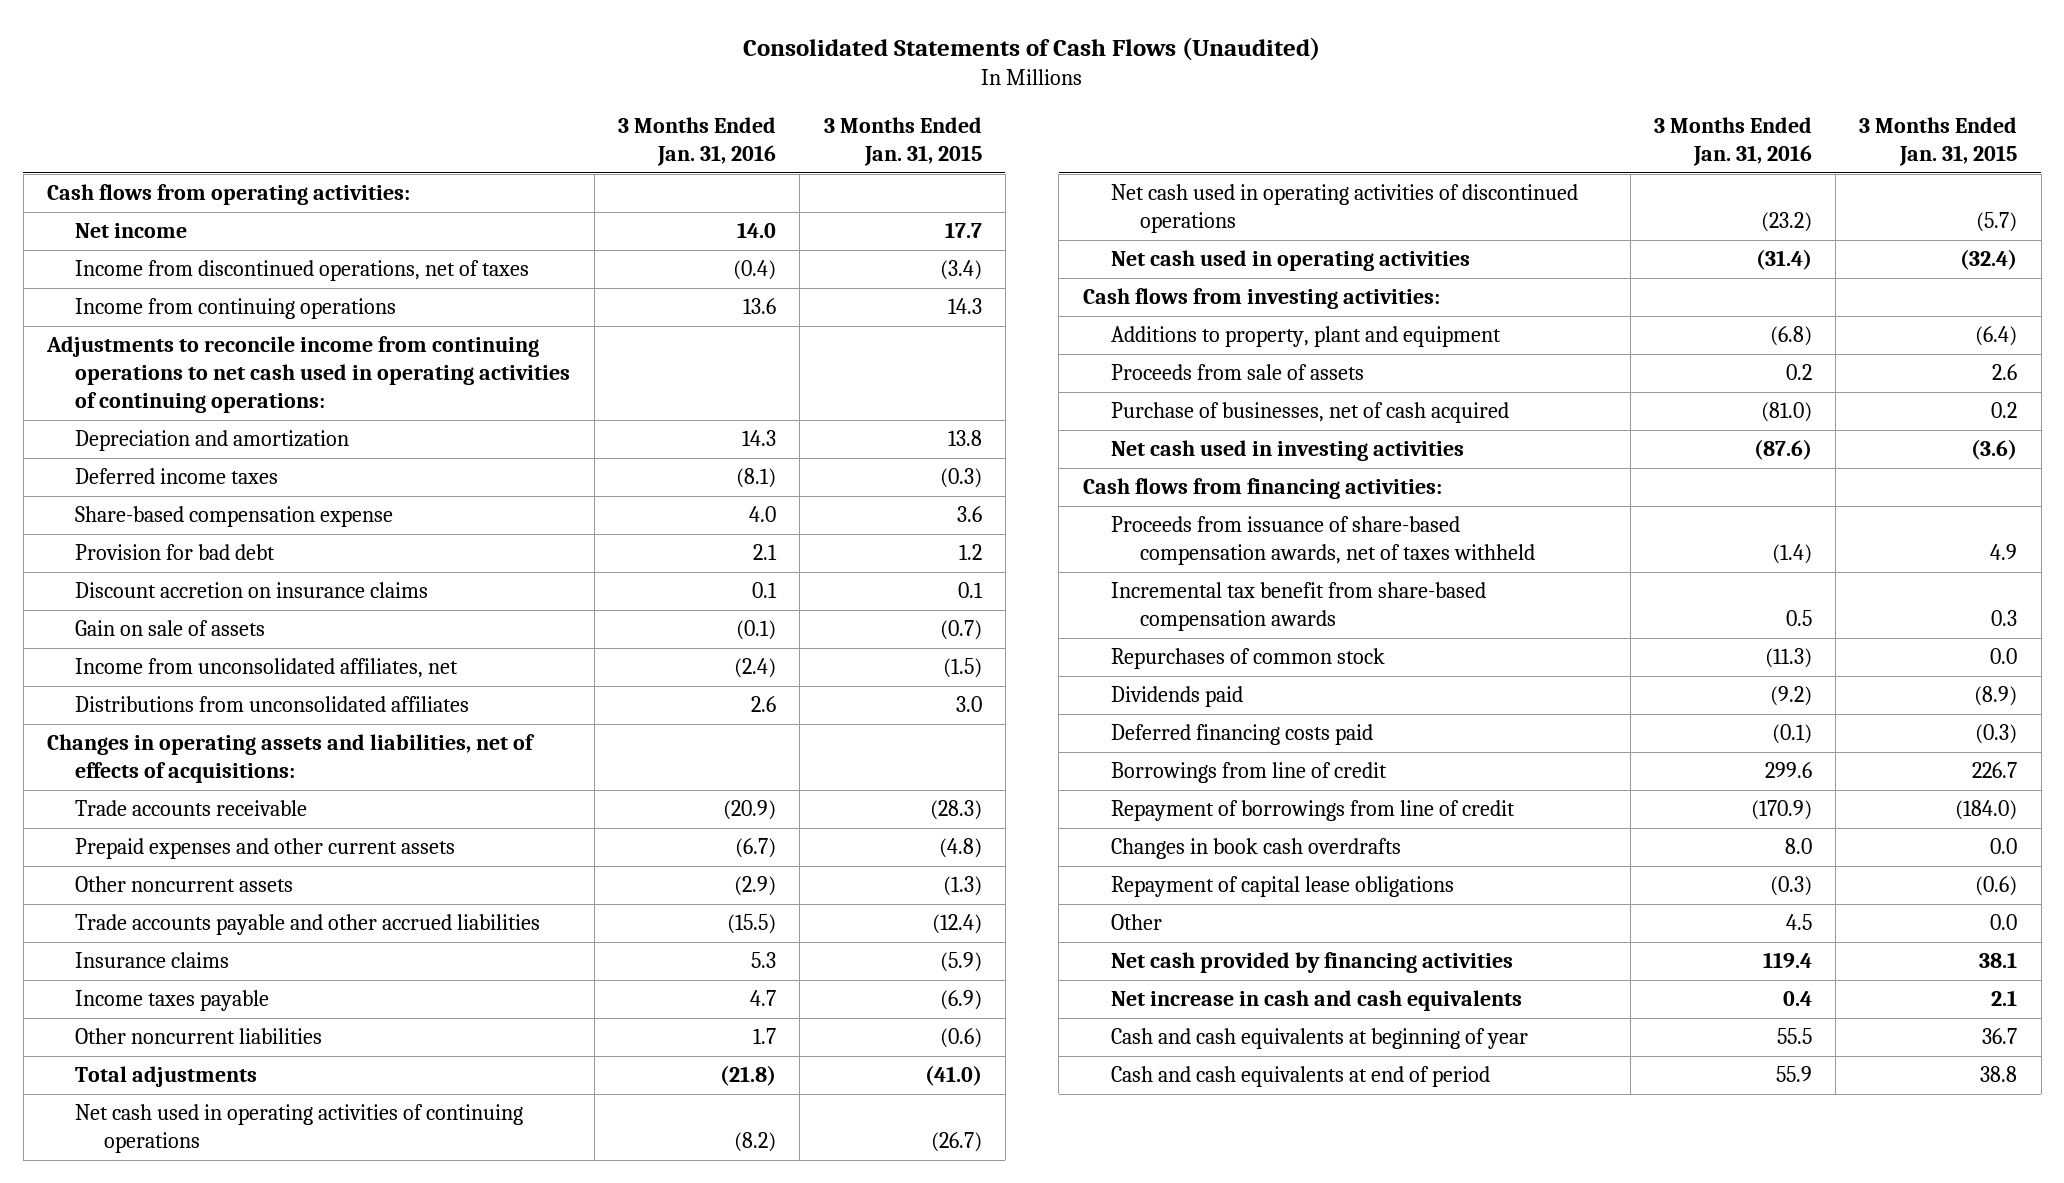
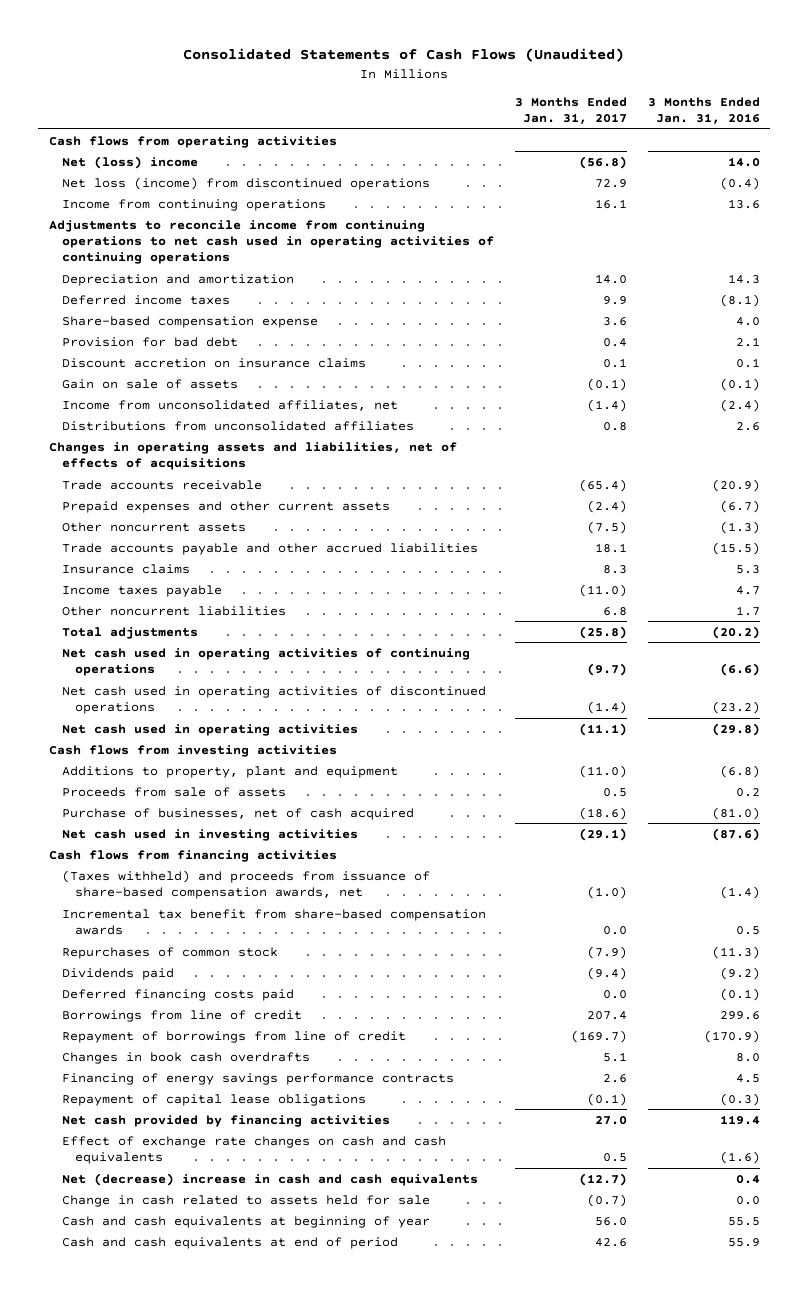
- | 3 Months Ended Jan. 31, 2016 | 3 Months Ended Jan. 31, 2015
+ | 3 Months Ended Jan. 31, 2017 | 3 Months Ended Jan. 31, 2016
- Cash flows from operating activities:
- Net income | 14.0 | 17.7
- Income from discontinued operations, net of taxes | (0.4) | (3.4)
+ Cash flows from operating activities
+ Net (loss) income | (56.8) | 14.0
+ Net loss (income) from discontinued operations | 72.9 | (0.4)
- Adjustments to reconcile income from continuing operations to net cash used in operating activities of continuing operations:
+ Adjustments to reconcile income from continuing operations to net cash used in operating activities of continuing operations
- Changes in operating assets and liabilities, net of effects of acquisitions:
+ Changes in operating assets and liabilities, net of effects of acquisitions
- Other noncurrent assets | (2.9) | (1.3)
+ Other noncurrent assets | (7.5) | (1.3)
- Total adjustments | (21.8) | (41.0)
- Net cash used in operating activities of continuing operations | (8.2) | (26.7)
+ Total adjustments | (25.8) | (20.2)
+ Net cash used in operating activities of continuing operations | (9.7) | (6.6)
- Net cash used in operating activities | (31.4) | (32.4)
- Cash flows from investing activities:
+ Net cash used in operating activities | (11.1) | (29.8)
+ Cash flows from investing activities
- Cash flows from financing activities:
- Proceeds from issuance of share-based compensation awards, net of taxes withheld | (1.4) | 4.9
+ Cash flows from financing activities
+ (Taxes withheld) and proceeds from issuance of share-based compensation awards, net | (1.0) | (1.4)
+ Financing of energy savings performance contracts | 2.6 | 4.5
- Other | 4.5 | 0.0
- Net increase in cash and cash equivalents | 0.4 | 2.1
+ Effect of exchange rate changes on cash and cash equivalents | 0.5 | (1.6)
+ Net (decrease) increase in cash and cash equivalents | (12.7) | 0.4
+ Change in cash related to assets held for sale | (0.7) | 0.0

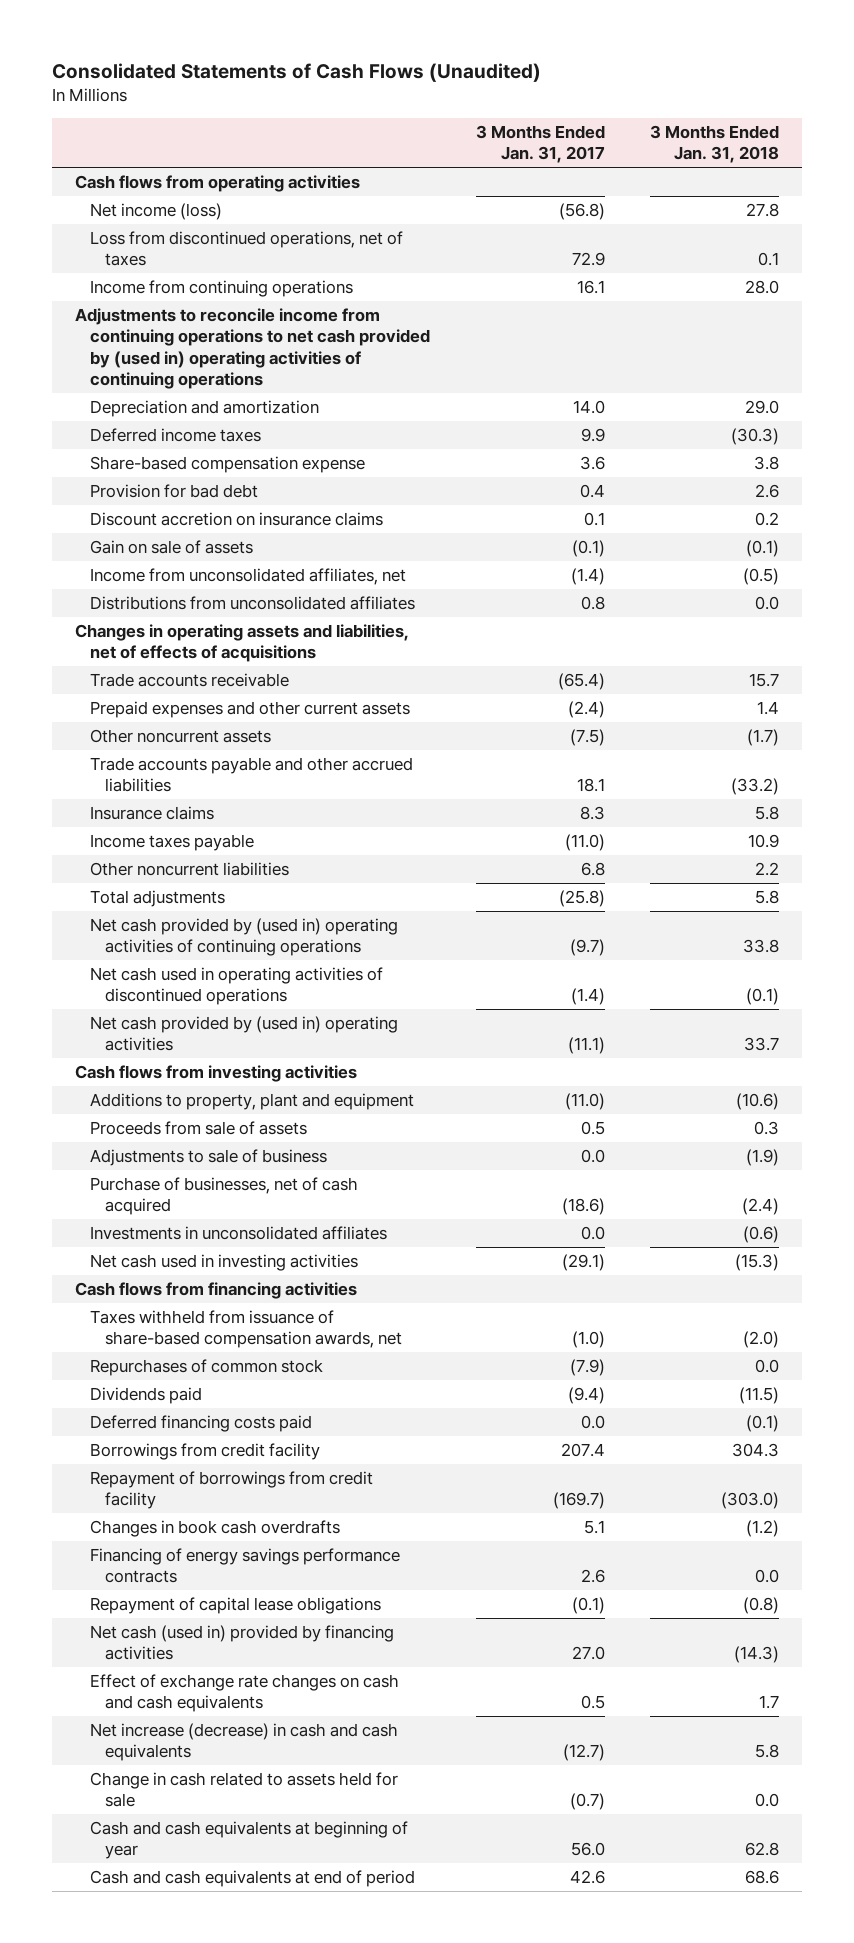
- | 3 Months Ended Jan. 31, 2017 | 3 Months Ended Jan. 31, 2016
+ | 3 Months Ended Jan. 31, 2017 | 3 Months Ended Jan. 31, 2018
- Net (loss) income | (56.8) | 14.0
- Net loss (income) from discontinued operations | 72.9 | (0.4)
+ Net income (loss) | (56.8) | 27.8
+ Loss from discontinued operations, net of taxes | 72.9 | 0.1
- Adjustments to reconcile income from continuing operations to net cash used in operating activities of continuing operations
+ Adjustments to reconcile income from continuing operations to net cash provided by (used in) operating activities of continuing operations
- Net cash used in operating activities of continuing operations | (9.7) | (6.6)
+ Net cash provided by (used in) operating activities of continuing operations | (9.7) | 33.8
- Net cash used in operating activities | (11.1) | (29.8)
+ Net cash provided by (used in) operating activities | (11.1) | 33.7
+ Adjustments to sale of business | 0.0 | (1.9)
+ Investments in unconsolidated affiliates | 0.0 | (0.6)
- (Taxes withheld) and proceeds from issuance of share-based compensation awards, net | (1.0) | (1.4)
- Incremental tax benefit from share-based compensation awards | 0.0 | 0.5
+ Taxes withheld from issuance of share-based compensation awards, net | (1.0) | (2.0)
- Borrowings from line of credit | 207.4 | 299.6
- Repayment of borrowings from line of credit | (169.7) | (170.9)
+ Borrowings from credit facility | 207.4 | 304.3
+ Repayment of borrowings from credit facility | (169.7) | (303.0)
- Net cash provided by financing activities | 27.0 | 119.4
+ Net cash (used in) provided by financing activities | 27.0 | (14.3)
- Net (decrease) increase in cash and cash equivalents | (12.7) | 0.4
+ Net increase (decrease) in cash and cash equivalents | (12.7) | 5.8

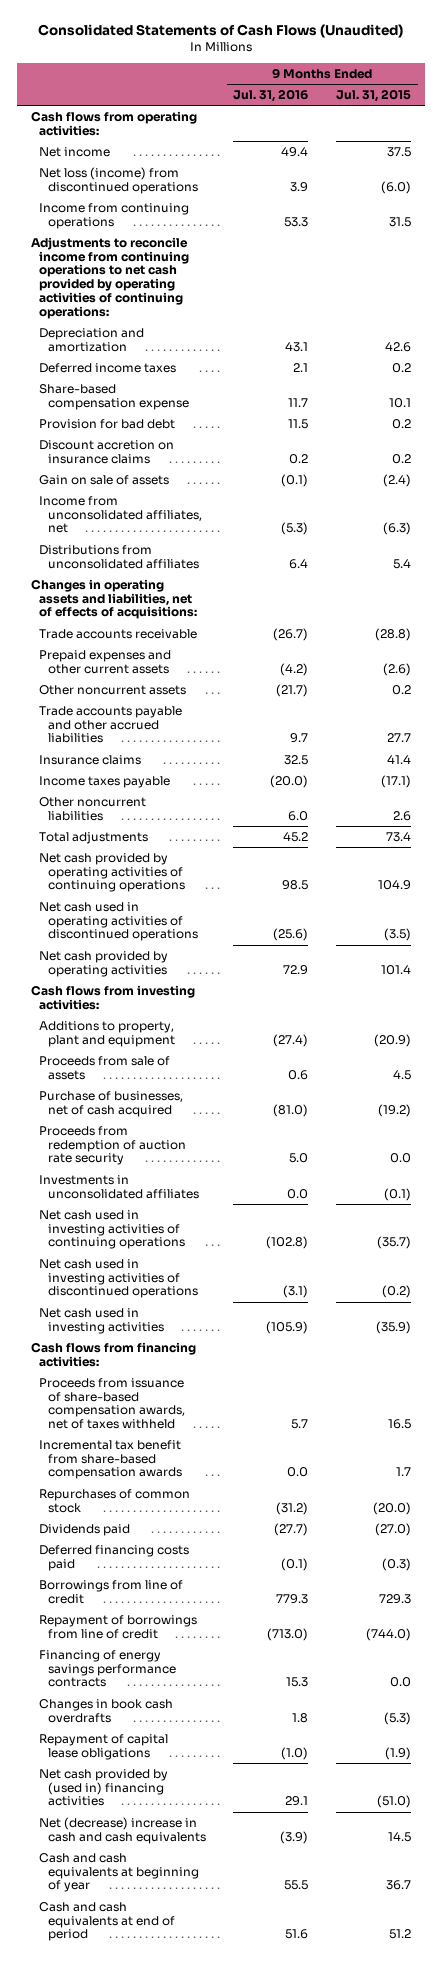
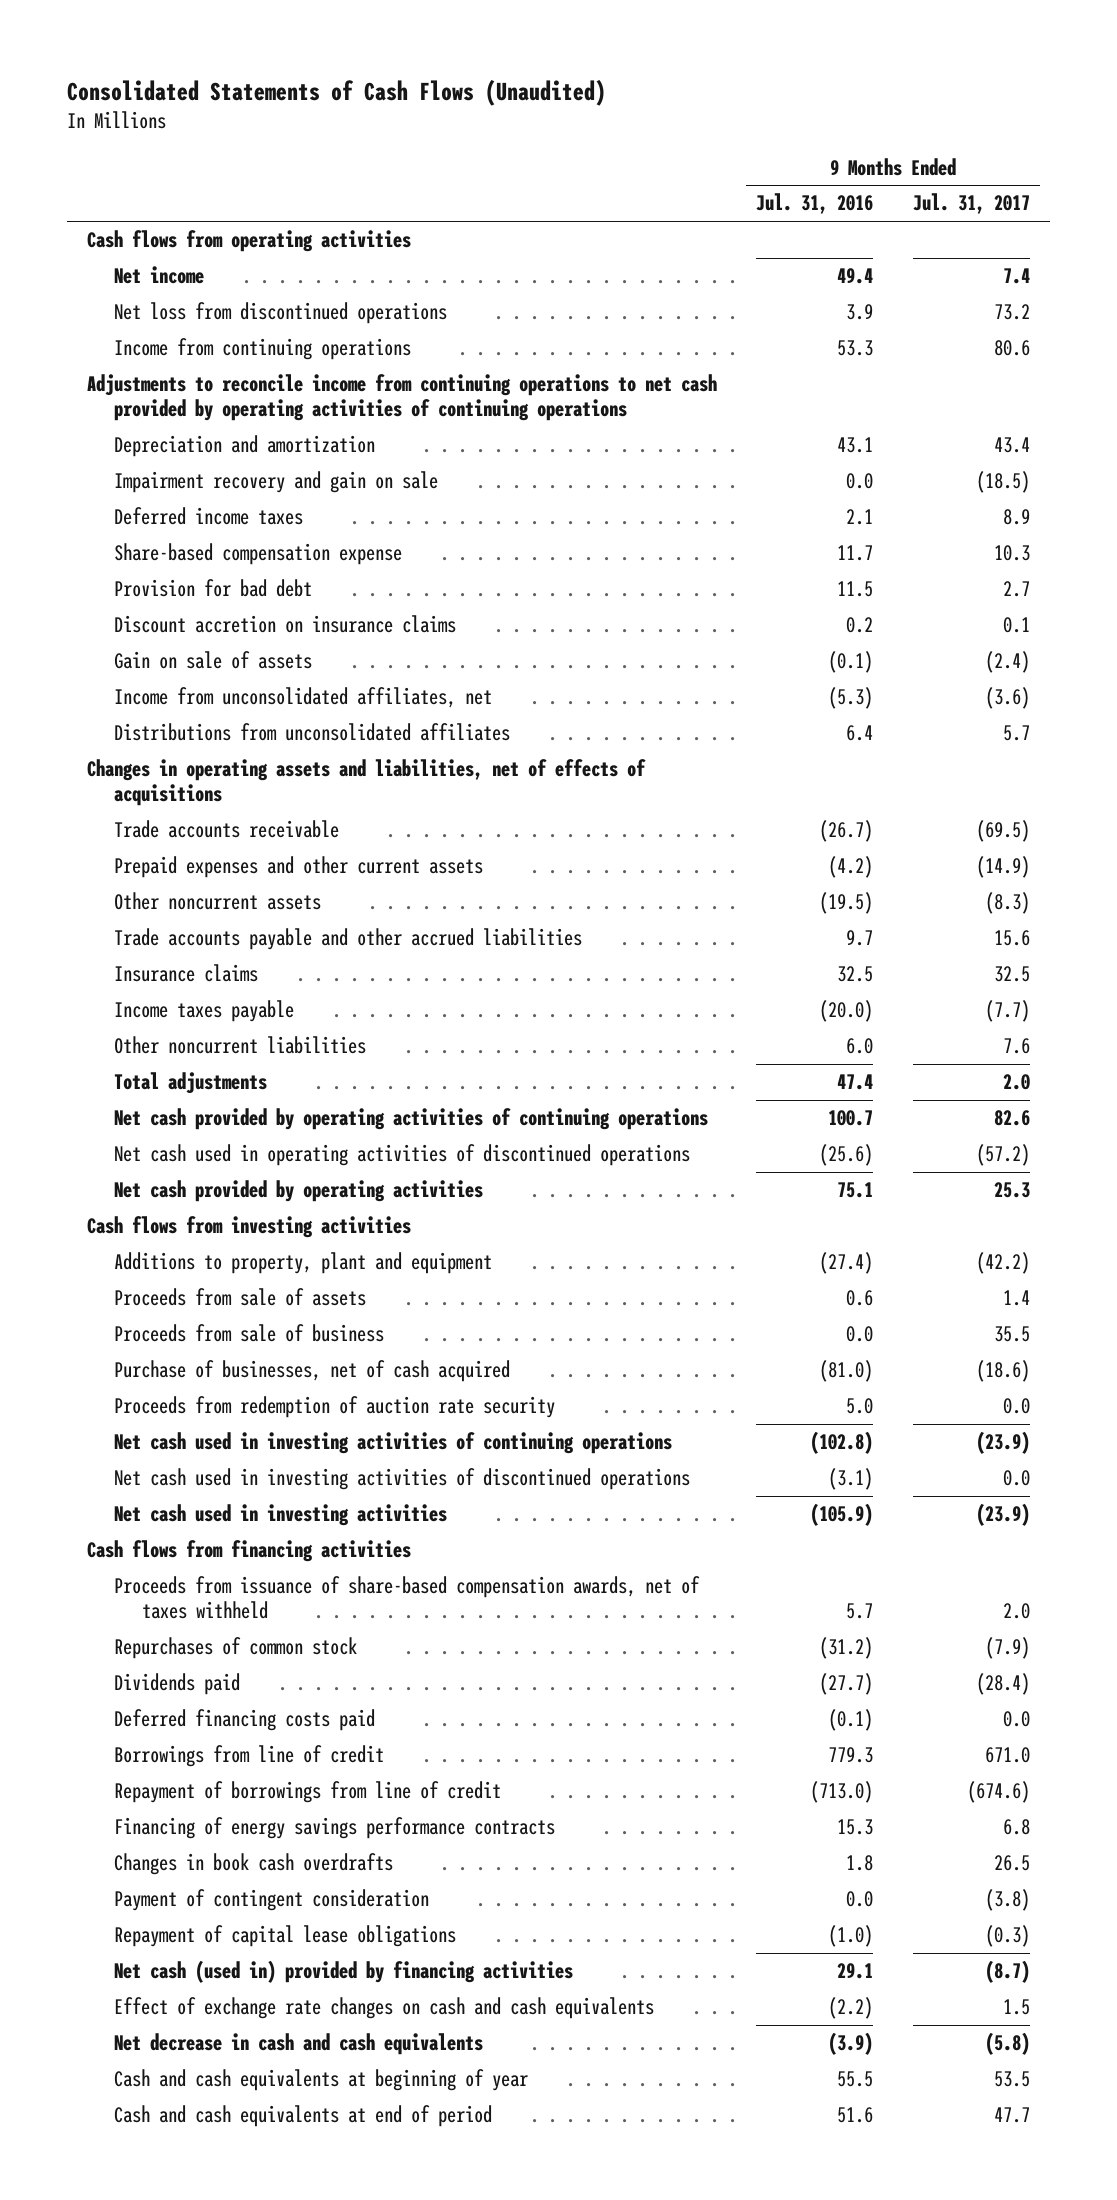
- | 9 Months Ended Jul. 31, 2016 | 9 Months Ended Jul. 31, 2015
+ | 9 Months Ended Jul. 31, 2016 | 9 Months Ended Jul. 31, 2017
- Cash flows from operating activities:
+ Cash flows from operating activities
- Net loss (income) from discontinued operations | 3.9 | (6.0)
+ Net loss from discontinued operations | 3.9 | 73.2
- Adjustments to reconcile income from continuing operations to net cash provided by operating activities of continuing operations:
+ Adjustments to reconcile income from continuing operations to net cash provided by operating activities of continuing operations
+ Impairment recovery and gain on sale | 0.0 | (18.5)
- Changes in operating assets and liabilities, net of effects of acquisitions:
+ Changes in operating assets and liabilities, net of effects of acquisitions
- Other noncurrent assets | (21.7) | 0.2
+ Other noncurrent assets | (19.5) | (8.3)
- Total adjustments | 45.2 | 73.4
- Net cash provided by operating activities of continuing operations | 98.5 | 104.9
+ Total adjustments | 47.4 | 2.0
+ Net cash provided by operating activities of continuing operations | 100.7 | 82.6
- Net cash provided by operating activities | 72.9 | 101.4
- Cash flows from investing activities:
+ Net cash provided by operating activities | 75.1 | 25.3
+ Cash flows from investing activities
+ Proceeds from sale of business | 0.0 | 35.5
- Investments in unconsolidated affiliates | 0.0 | (0.1)
- Cash flows from financing activities:
+ Cash flows from financing activities
- Incremental tax benefit from share-based compensation awards | 0.0 | 1.7
+ Payment of contingent consideration | 0.0 | (3.8)
- Net cash provided by (used in) financing activities | 29.1 | (51.0)
- Net (decrease) increase in cash and cash equivalents | (3.9) | 14.5
+ Net cash (used in) provided by financing activities | 29.1 | (8.7)
+ Effect of exchange rate changes on cash and cash equivalents | (2.2) | 1.5
+ Net decrease in cash and cash equivalents | (3.9) | (5.8)

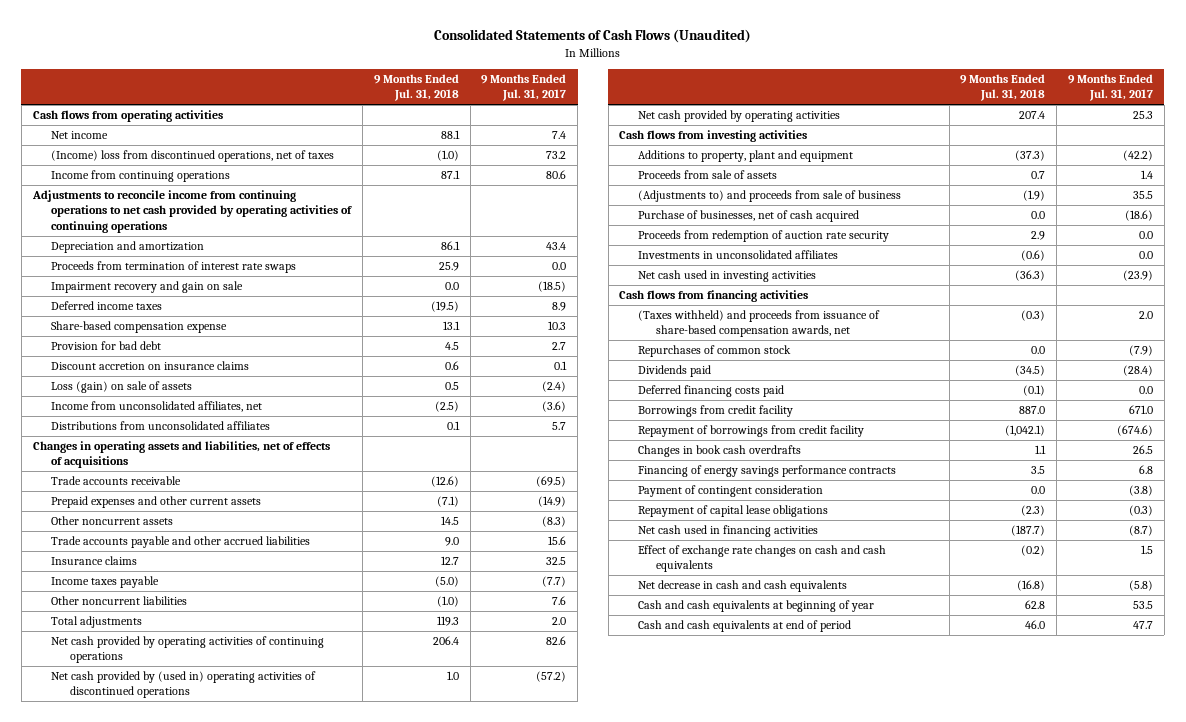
- | 9 Months Ended Jul. 31, 2016 | 9 Months Ended Jul. 31, 2017
+ | 9 Months Ended Jul. 31, 2018 | 9 Months Ended Jul. 31, 2017
- Net loss from discontinued operations | 3.9 | 73.2
+ (Income) loss from discontinued operations, net of taxes | (1.0) | 73.2
+ Proceeds from termination of interest rate swaps | 25.9 | 0.0
- Gain on sale of assets | (0.1) | (2.4)
+ Loss (gain) on sale of assets | 0.5 | (2.4)
- Net cash used in operating activities of discontinued operations | (25.6) | (57.2)
+ Net cash provided by (used in) operating activities of discontinued operations | 1.0 | (57.2)
- Proceeds from sale of business | 0.0 | 35.5
+ (Adjustments to) and proceeds from sale of business | (1.9) | 35.5
- Net cash used in investing activities of continuing operations | (102.8) | (23.9)
- Net cash used in investing activities of discontinued operations | (3.1) | 0.0
+ Investments in unconsolidated affiliates | (0.6) | 0.0
- Proceeds from issuance of share-based compensation awards, net of taxes withheld | 5.7 | 2.0
+ (Taxes withheld) and proceeds from issuance of share-based compensation awards, net | (0.3) | 2.0
- Borrowings from line of credit | 779.3 | 671.0
- Repayment of borrowings from line of credit | (713.0) | (674.6)
+ Borrowings from credit facility | 887.0 | 671.0
+ Repayment of borrowings from credit facility | (1,042.1) | (674.6)
moved down: Financing of energy savings performance contracts | 3.5 | 6.8
- Net cash (used in) provided by financing activities | 29.1 | (8.7)
+ Net cash used in financing activities | (187.7) | (8.7)

